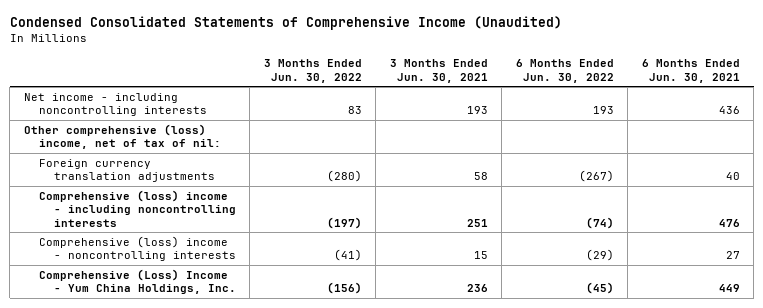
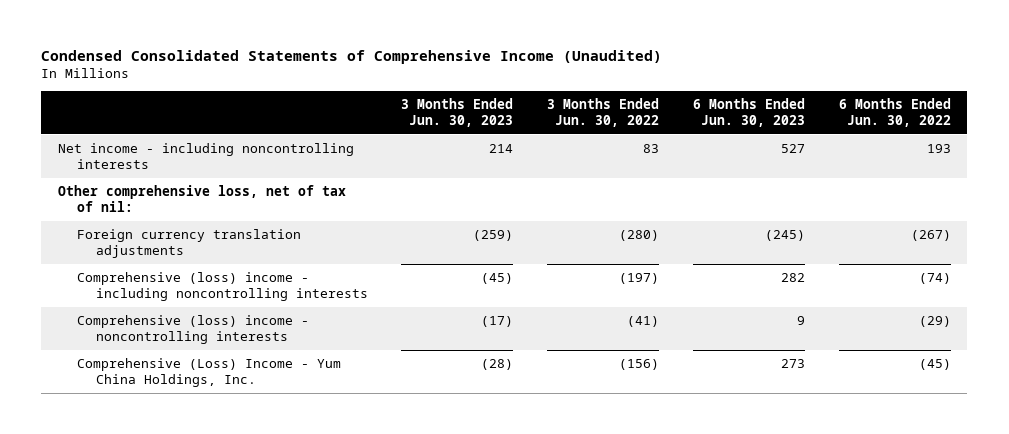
- | 3 Months Ended Jun. 30, 2022 | 3 Months Ended Jun. 30, 2021 | 6 Months Ended Jun. 30, 2022 | 6 Months Ended Jun. 30, 2021
+ | 3 Months Ended Jun. 30, 2023 | 3 Months Ended Jun. 30, 2022 | 6 Months Ended Jun. 30, 2023 | 6 Months Ended Jun. 30, 2022
- Other comprehensive (loss) income, net of tax of nil:
+ Other comprehensive loss, net of tax of nil:

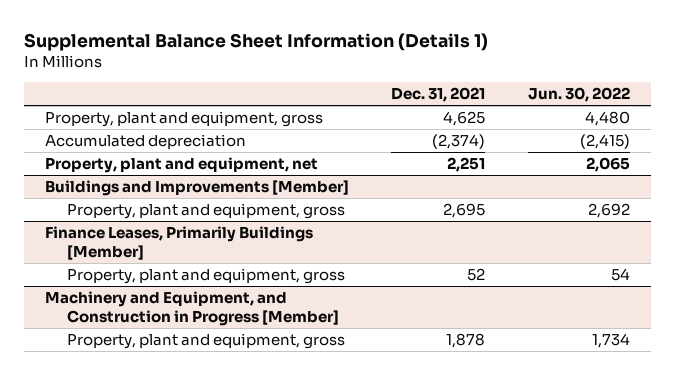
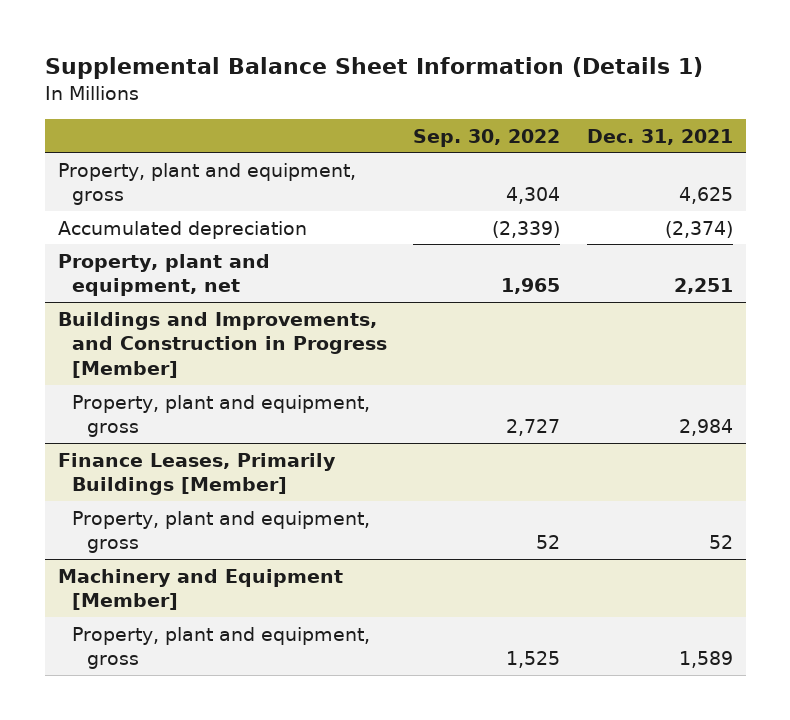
- | Dec. 31, 2021 | Jun. 30, 2022
+ | Sep. 30, 2022 | Dec. 31, 2021
- Buildings and Improvements [Member]
- Property, plant and equipment, gross | 2,695 | 2,692
+ Buildings and Improvements, and Construction in Progress [Member]
+ Property, plant and equipment, gross | 2,727 | 2,984
- Machinery and Equipment, and Construction in Progress [Member]
- Property, plant and equipment, gross | 1,878 | 1,734
+ Machinery and Equipment [Member]
+ Property, plant and equipment, gross | 1,525 | 1,589

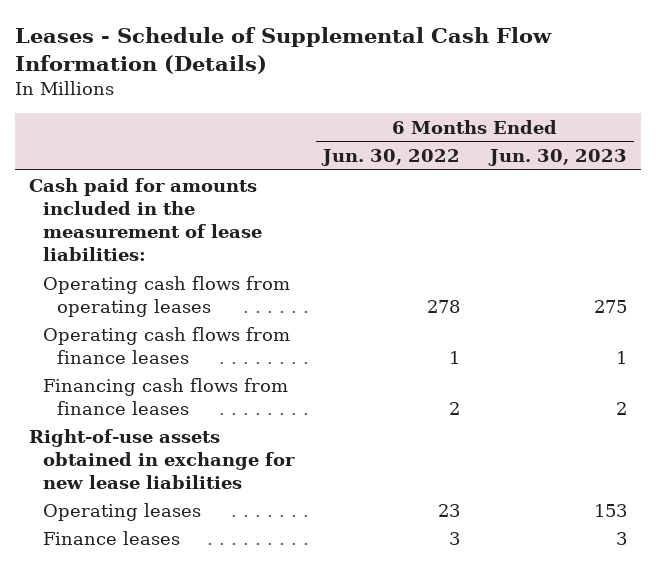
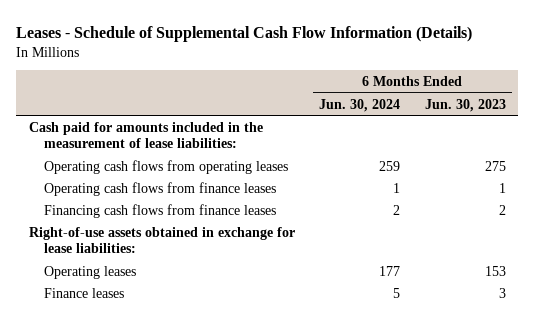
- | 6 Months Ended Jun. 30, 2022 | 6 Months Ended Jun. 30, 2023
+ | 6 Months Ended Jun. 30, 2024 | 6 Months Ended Jun. 30, 2023
- Right-of-use assets obtained in exchange for new lease liabilities
+ Right-of-use assets obtained in exchange for lease liabilities:

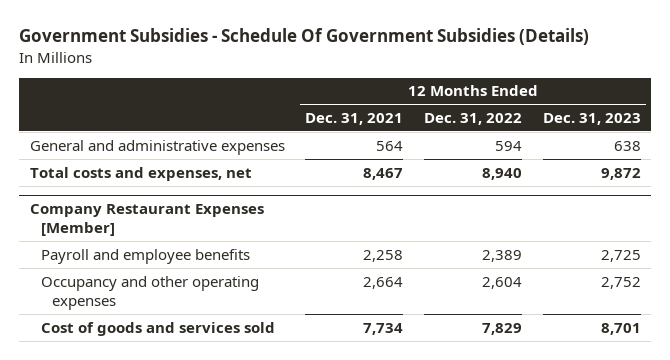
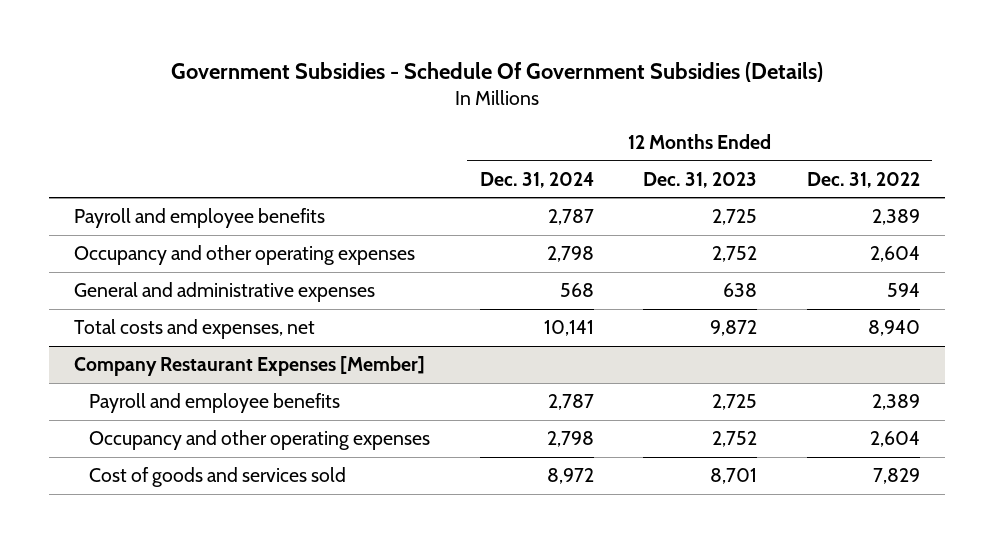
- | 12 Months Ended Dec. 31, 2021 | 12 Months Ended Dec. 31, 2022 | 12 Months Ended Dec. 31, 2023
+ | 12 Months Ended Dec. 31, 2024 | 12 Months Ended Dec. 31, 2023 | 12 Months Ended Dec. 31, 2022
+ Payroll and employee benefits | 2,787 | 2,725 | 2,389
+ Occupancy and other operating expenses | 2,798 | 2,752 | 2,604

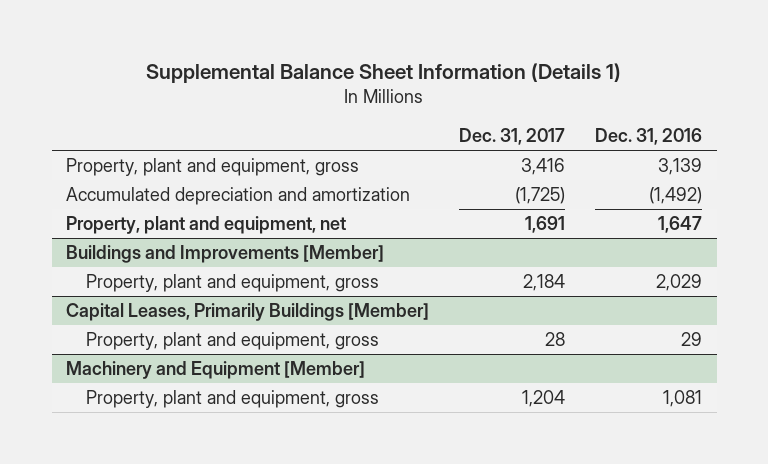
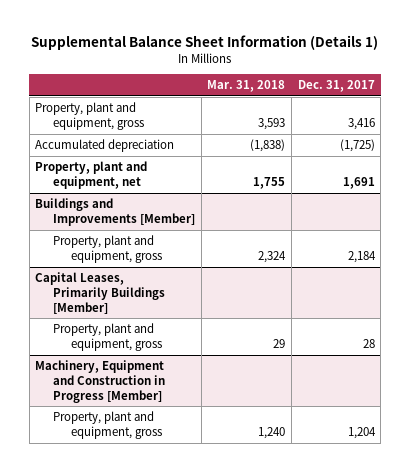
- | Dec. 31, 2017 | Dec. 31, 2016
+ | Mar. 31, 2018 | Dec. 31, 2017
- Accumulated depreciation and amortization | (1,725) | (1,492)
+ Accumulated depreciation | (1,838) | (1,725)
- Machinery and Equipment [Member]
+ Machinery, Equipment and Construction in Progress [Member]

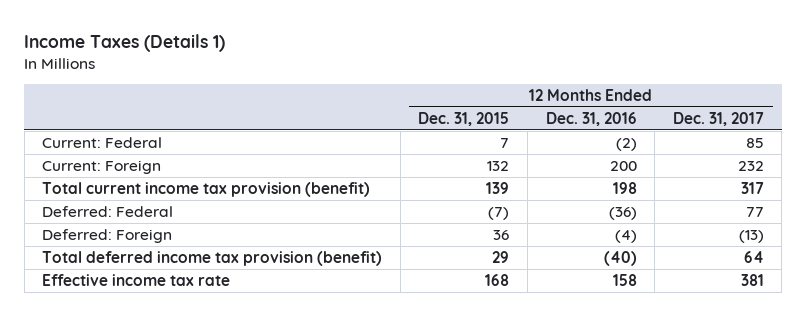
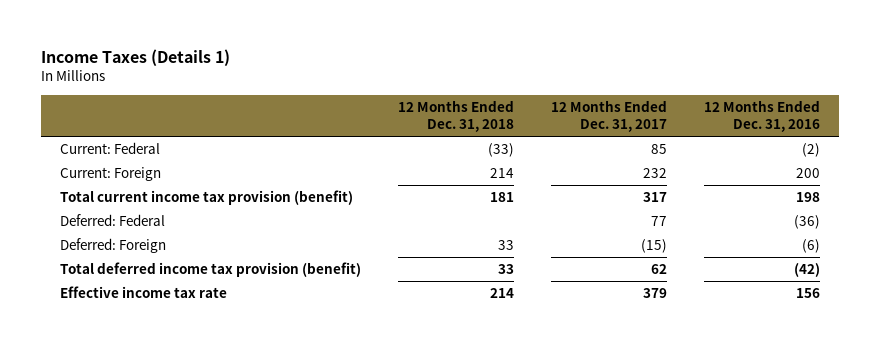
- | 12 Months Ended Dec. 31, 2015 | 12 Months Ended Dec. 31, 2016 | 12 Months Ended Dec. 31, 2017
+ | 12 Months Ended Dec. 31, 2018 | 12 Months Ended Dec. 31, 2017 | 12 Months Ended Dec. 31, 2016
- Deferred: Foreign | 36 | (4) | (13)
- Total deferred income tax provision (benefit) | 29 | (40) | 64
- Effective income tax rate | 168 | 158 | 381
+ Deferred: Foreign | 33 | (15) | (6)
+ Total deferred income tax provision (benefit) | 33 | 62 | (42)
+ Effective income tax rate | 214 | 379 | 156

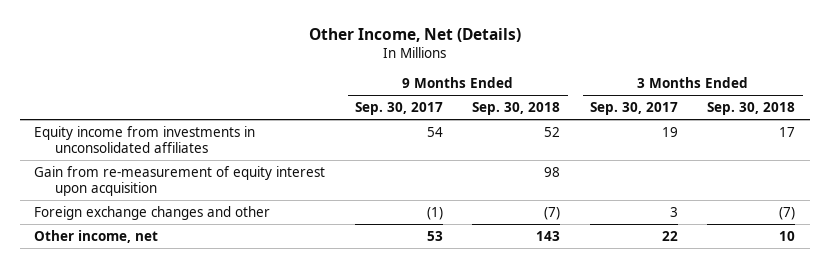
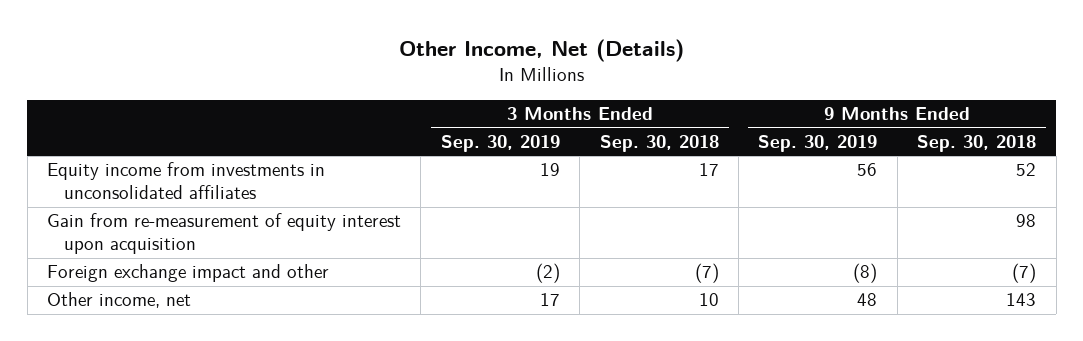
- | 9 Months Ended Sep. 30, 2017 | 9 Months Ended Sep. 30, 2018 | 3 Months Ended Sep. 30, 2017 | 3 Months Ended Sep. 30, 2018
+ | 3 Months Ended Sep. 30, 2019 | 3 Months Ended Sep. 30, 2018 | 9 Months Ended Sep. 30, 2019 | 9 Months Ended Sep. 30, 2018
- Foreign exchange changes and other | (1) | (7) | 3 | (7)
+ Foreign exchange impact and other | (2) | (7) | (8) | (7)

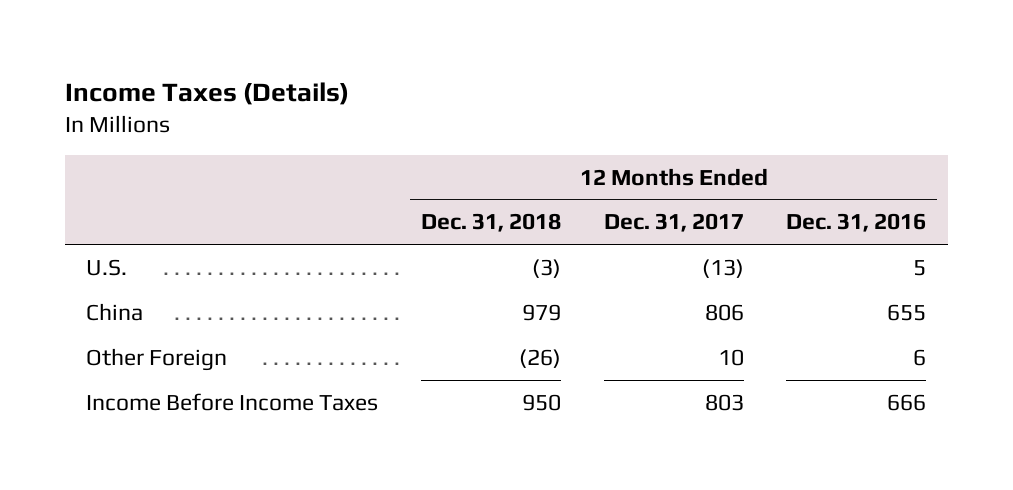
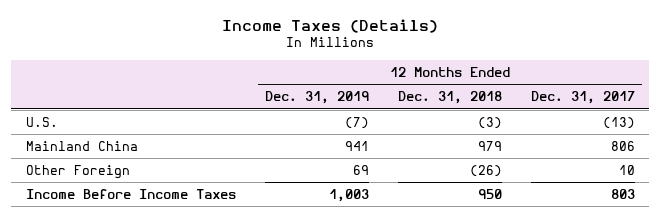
- | 12 Months Ended Dec. 31, 2018 | 12 Months Ended Dec. 31, 2017 | 12 Months Ended Dec. 31, 2016
+ | 12 Months Ended Dec. 31, 2019 | 12 Months Ended Dec. 31, 2018 | 12 Months Ended Dec. 31, 2017
- China | 979 | 806 | 655
+ Mainland China | 941 | 979 | 806

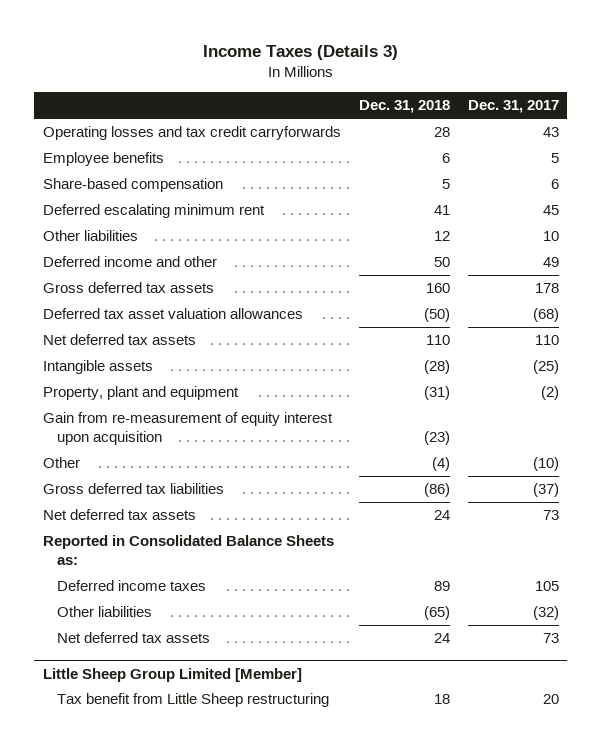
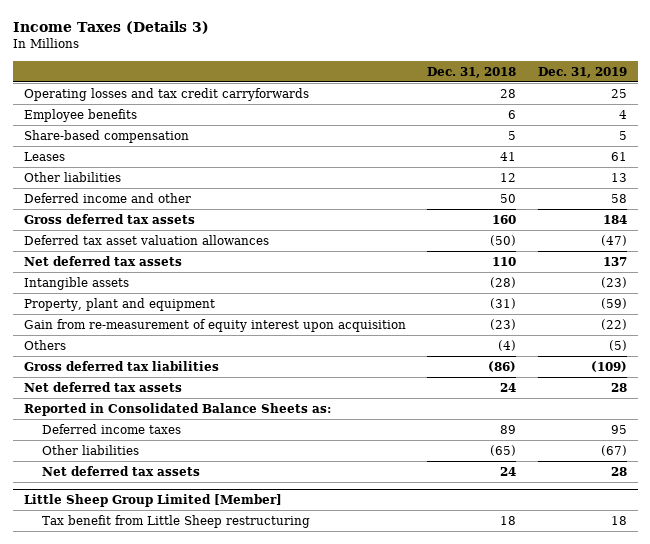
- | Dec. 31, 2018 | Dec. 31, 2017
+ | Dec. 31, 2018 | Dec. 31, 2019
- Deferred escalating minimum rent | 41 | 45
+ Leases | 41 | 61
- Other | (4) | (10)
+ Others | (4) | (5)

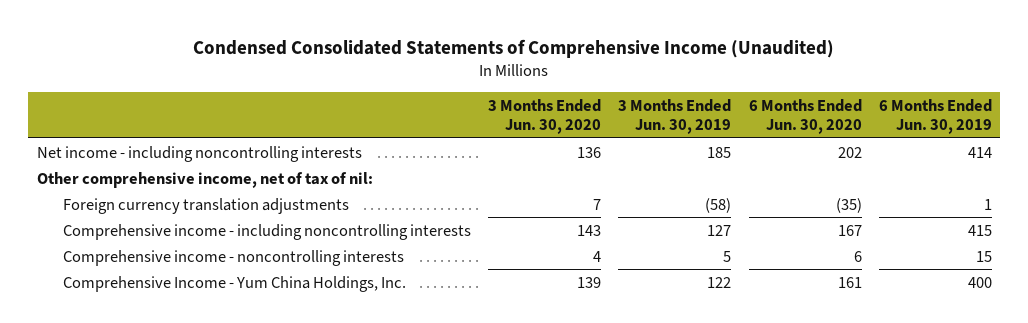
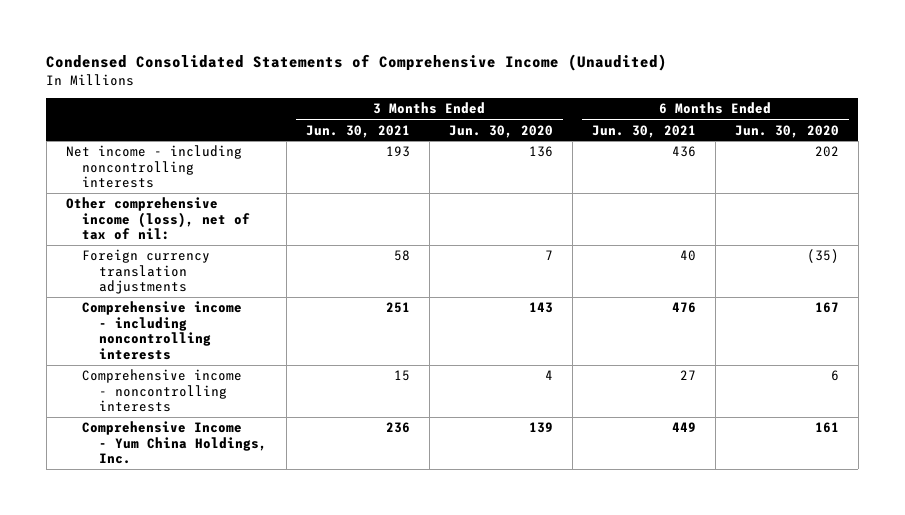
- | 3 Months Ended Jun. 30, 2020 | 3 Months Ended Jun. 30, 2019 | 6 Months Ended Jun. 30, 2020 | 6 Months Ended Jun. 30, 2019
+ | 3 Months Ended Jun. 30, 2021 | 3 Months Ended Jun. 30, 2020 | 6 Months Ended Jun. 30, 2021 | 6 Months Ended Jun. 30, 2020
- Other comprehensive income, net of tax of nil:
+ Other comprehensive income (loss), net of tax of nil:

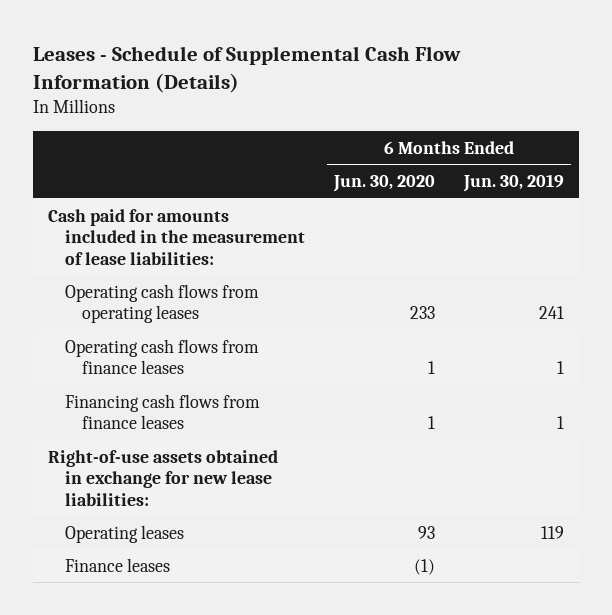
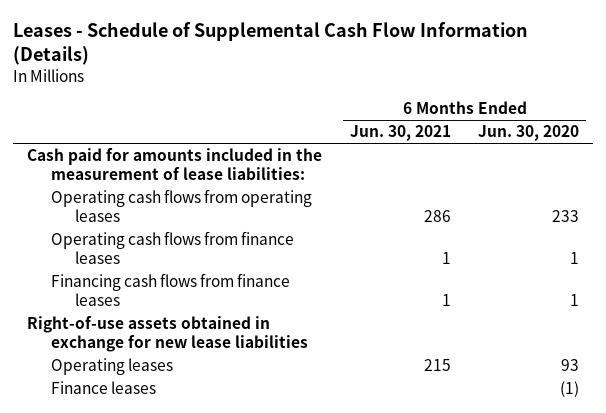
- | 6 Months Ended Jun. 30, 2020 | 6 Months Ended Jun. 30, 2019
+ | 6 Months Ended Jun. 30, 2021 | 6 Months Ended Jun. 30, 2020
- Right-of-use assets obtained in exchange for new lease liabilities:
+ Right-of-use assets obtained in exchange for new lease liabilities

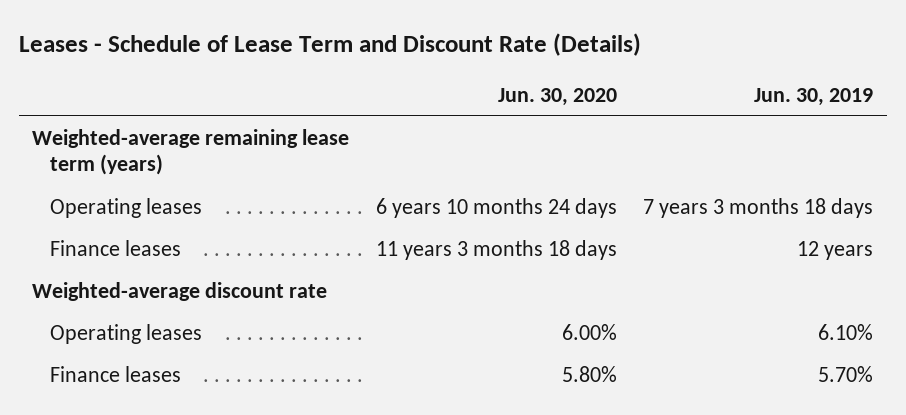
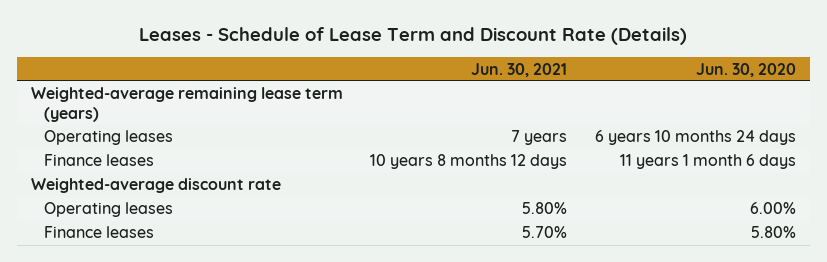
- | Jun. 30, 2020 | Jun. 30, 2019
+ | Jun. 30, 2021 | Jun. 30, 2020
- Finance leases | 11 years 3 months 18 days | 12 years
+ Finance leases | 10 years 8 months 12 days | 11 years 1 month 6 days

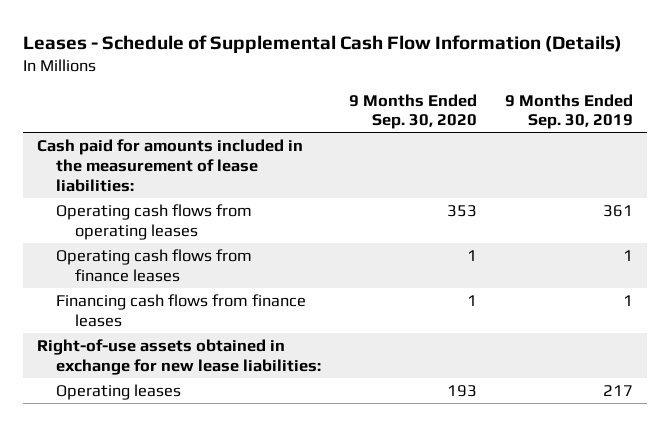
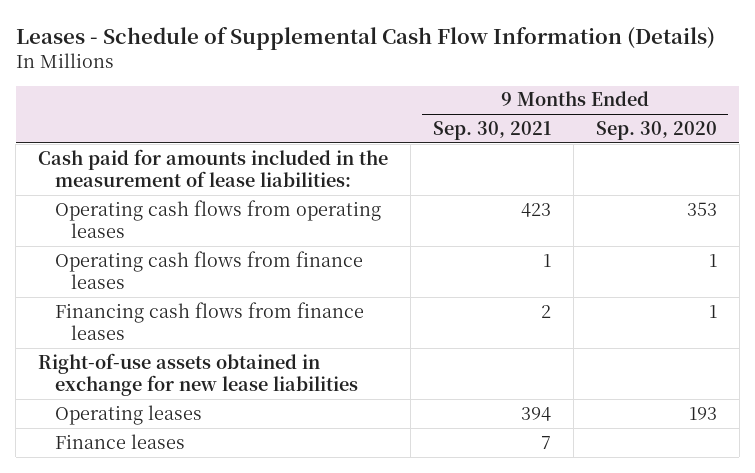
- | 9 Months Ended Sep. 30, 2020 | 9 Months Ended Sep. 30, 2019
+ | 9 Months Ended Sep. 30, 2021 | 9 Months Ended Sep. 30, 2020
- Right-of-use assets obtained in exchange for new lease liabilities:
+ Right-of-use assets obtained in exchange for new lease liabilities
+ Finance leases | 7 |

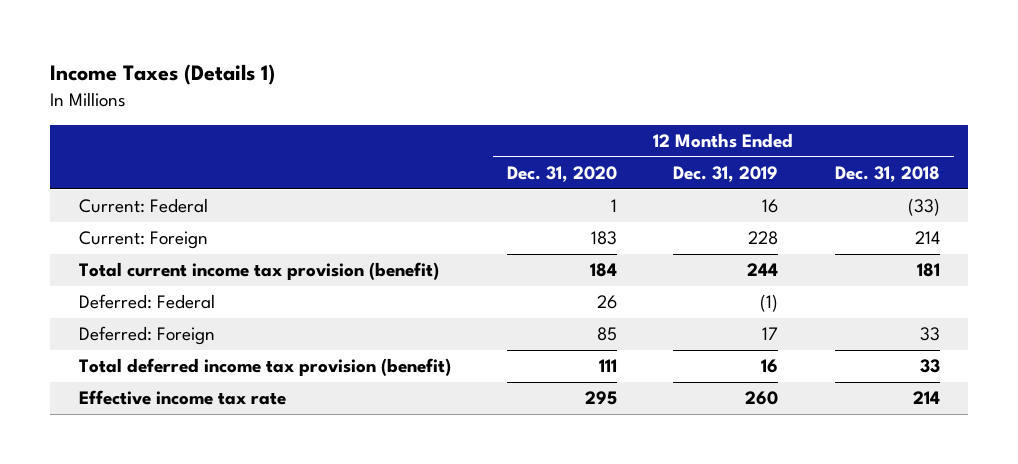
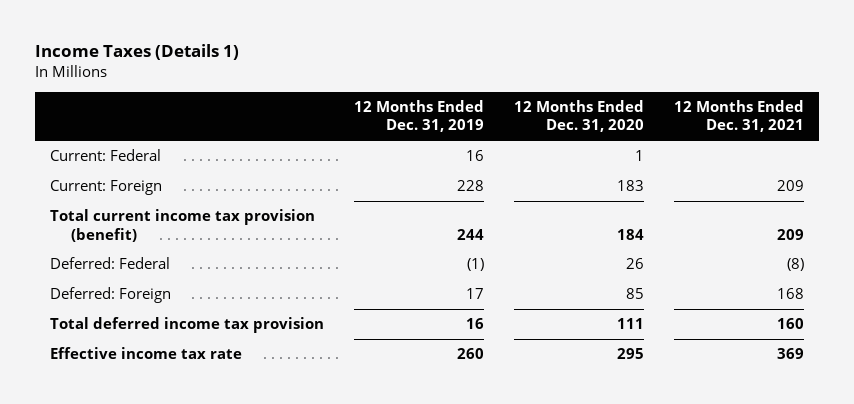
- | 12 Months Ended Dec. 31, 2020 | 12 Months Ended Dec. 31, 2019 | 12 Months Ended Dec. 31, 2018
+ | 12 Months Ended Dec. 31, 2019 | 12 Months Ended Dec. 31, 2020 | 12 Months Ended Dec. 31, 2021
- Total deferred income tax provision (benefit) | 111 | 16 | 33
+ Total deferred income tax provision | 16 | 111 | 160

